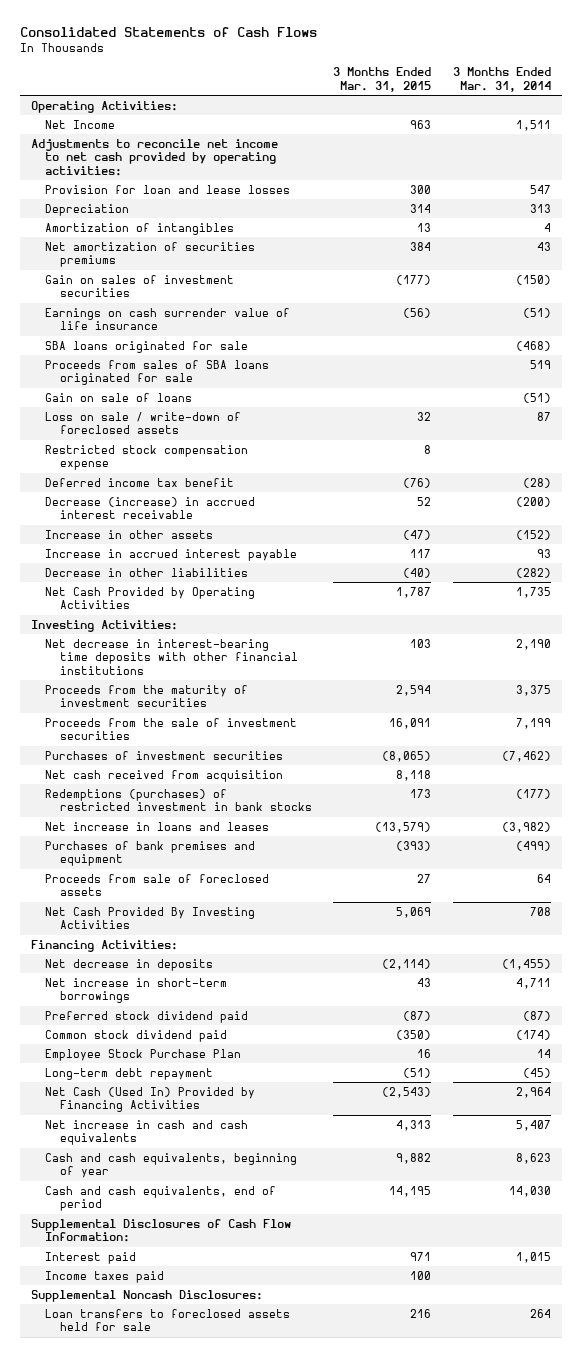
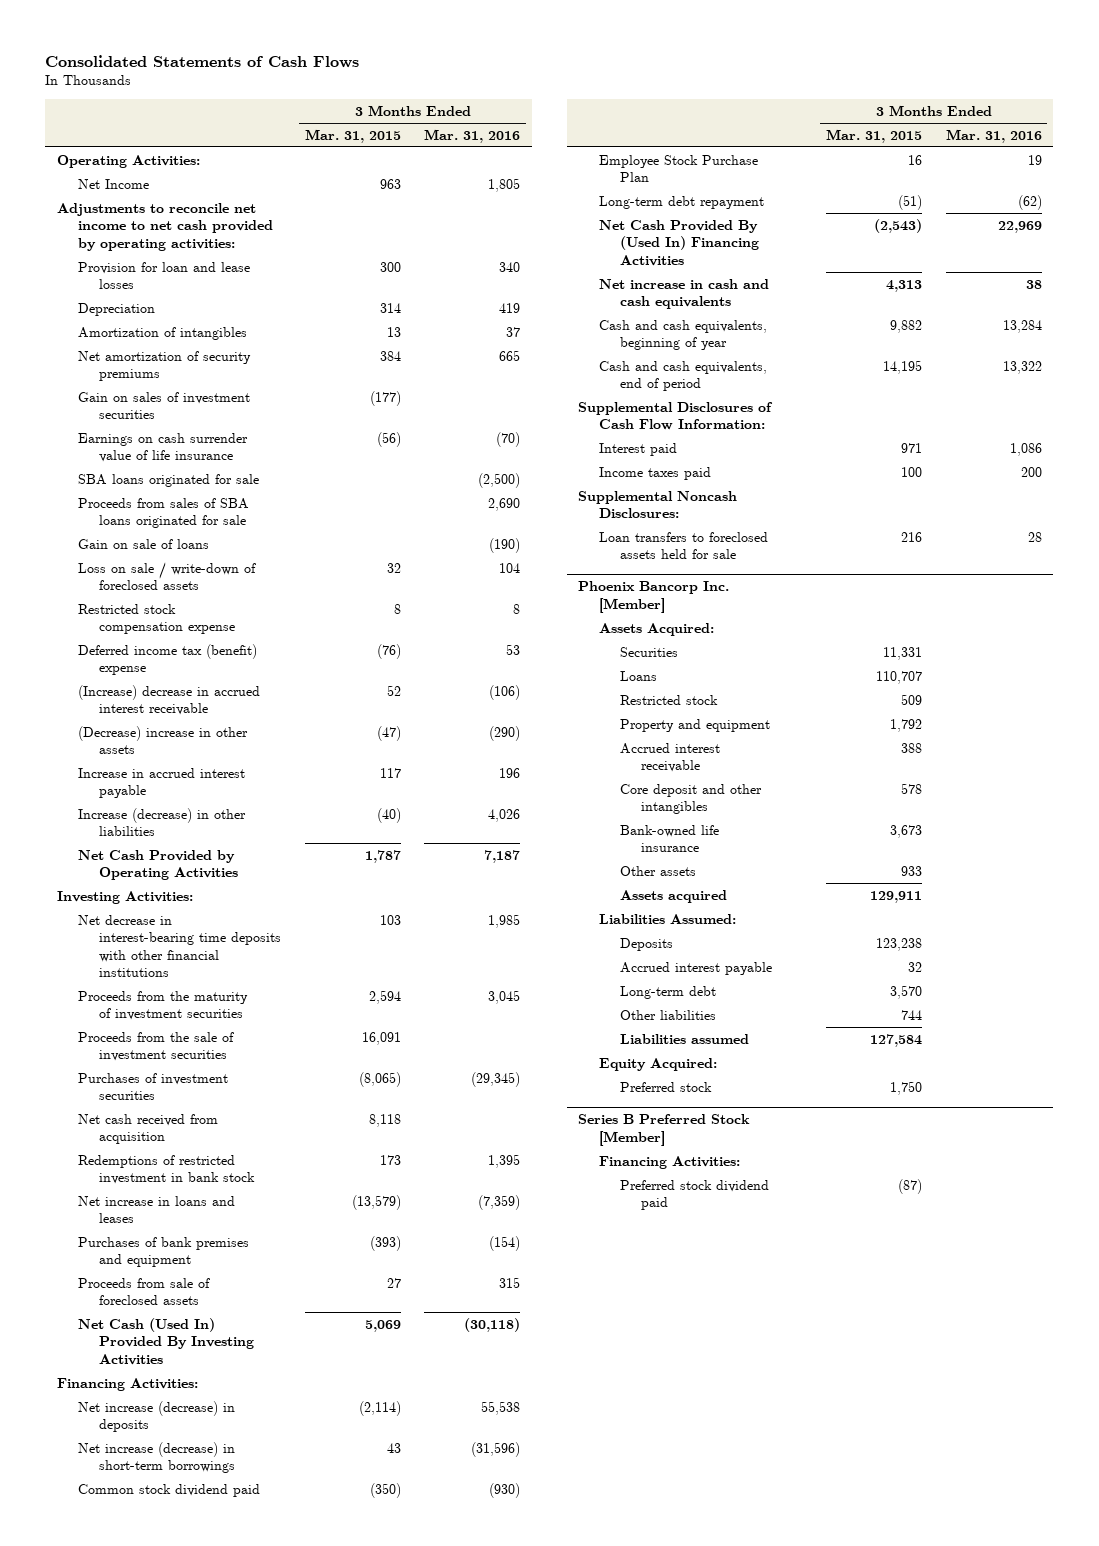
- | 3 Months Ended Mar. 31, 2015 | 3 Months Ended Mar. 31, 2014
+ | 3 Months Ended Mar. 31, 2015 | 3 Months Ended Mar. 31, 2016
- Net amortization of securities premiums | 384 | 43
+ Net amortization of security premiums | 384 | 665
- Deferred income tax benefit | (76) | (28)
- Decrease (increase) in accrued interest receivable | 52 | (200)
- Increase in other assets | (47) | (152)
+ Deferred income tax (benefit) expense | (76) | 53
+ (Increase) decrease in accrued interest receivable | 52 | (106)
+ (Decrease) increase in other assets | (47) | (290)
- Decrease in other liabilities | (40) | (282)
+ Increase (decrease) in other liabilities | (40) | 4,026
- Redemptions (purchases) of restricted investment in bank stocks | 173 | (177)
+ Redemptions of restricted investment in bank stock | 173 | 1,395
- Net Cash Provided By Investing Activities | 5,069 | 708
+ Net Cash (Used In) Provided By Investing Activities | 5,069 | (30,118)
- Net decrease in deposits | (2,114) | (1,455)
- Net increase in short-term borrowings | 43 | 4,711
- Preferred stock dividend paid | (87) | (87)
+ Net increase (decrease) in deposits | (2,114) | 55,538
+ Net increase (decrease) in short-term borrowings | 43 | (31,596)
- Net Cash (Used In) Provided by Financing Activities | (2,543) | 2,964
+ Net Cash Provided By (Used In) Financing Activities | (2,543) | 22,969
+ Phoenix Bancorp Inc. [Member]
+ Assets Acquired:
+ Securities | 11,331 |
+ Loans | 110,707 |
+ Restricted stock | 509 |
+ Property and equipment | 1,792 |
+ Accrued interest receivable | 388 |
+ Core deposit and other intangibles | 578 |
+ Bank-owned life insurance | 3,673 |
+ Other assets | 933 |
+ Assets acquired | 129,911 |
+ Liabilities Assumed:
+ Deposits | 123,238 |
+ Accrued interest payable | 32 |
+ Long-term debt | 3,570 |
+ Other liabilities | 744 |
+ Liabilities assumed | 127,584 |
+ Equity Acquired:
+ Preferred stock | 1,750 |
+ Series B Preferred Stock [Member]
+ Financing Activities:
+ Preferred stock dividend paid | (87) |

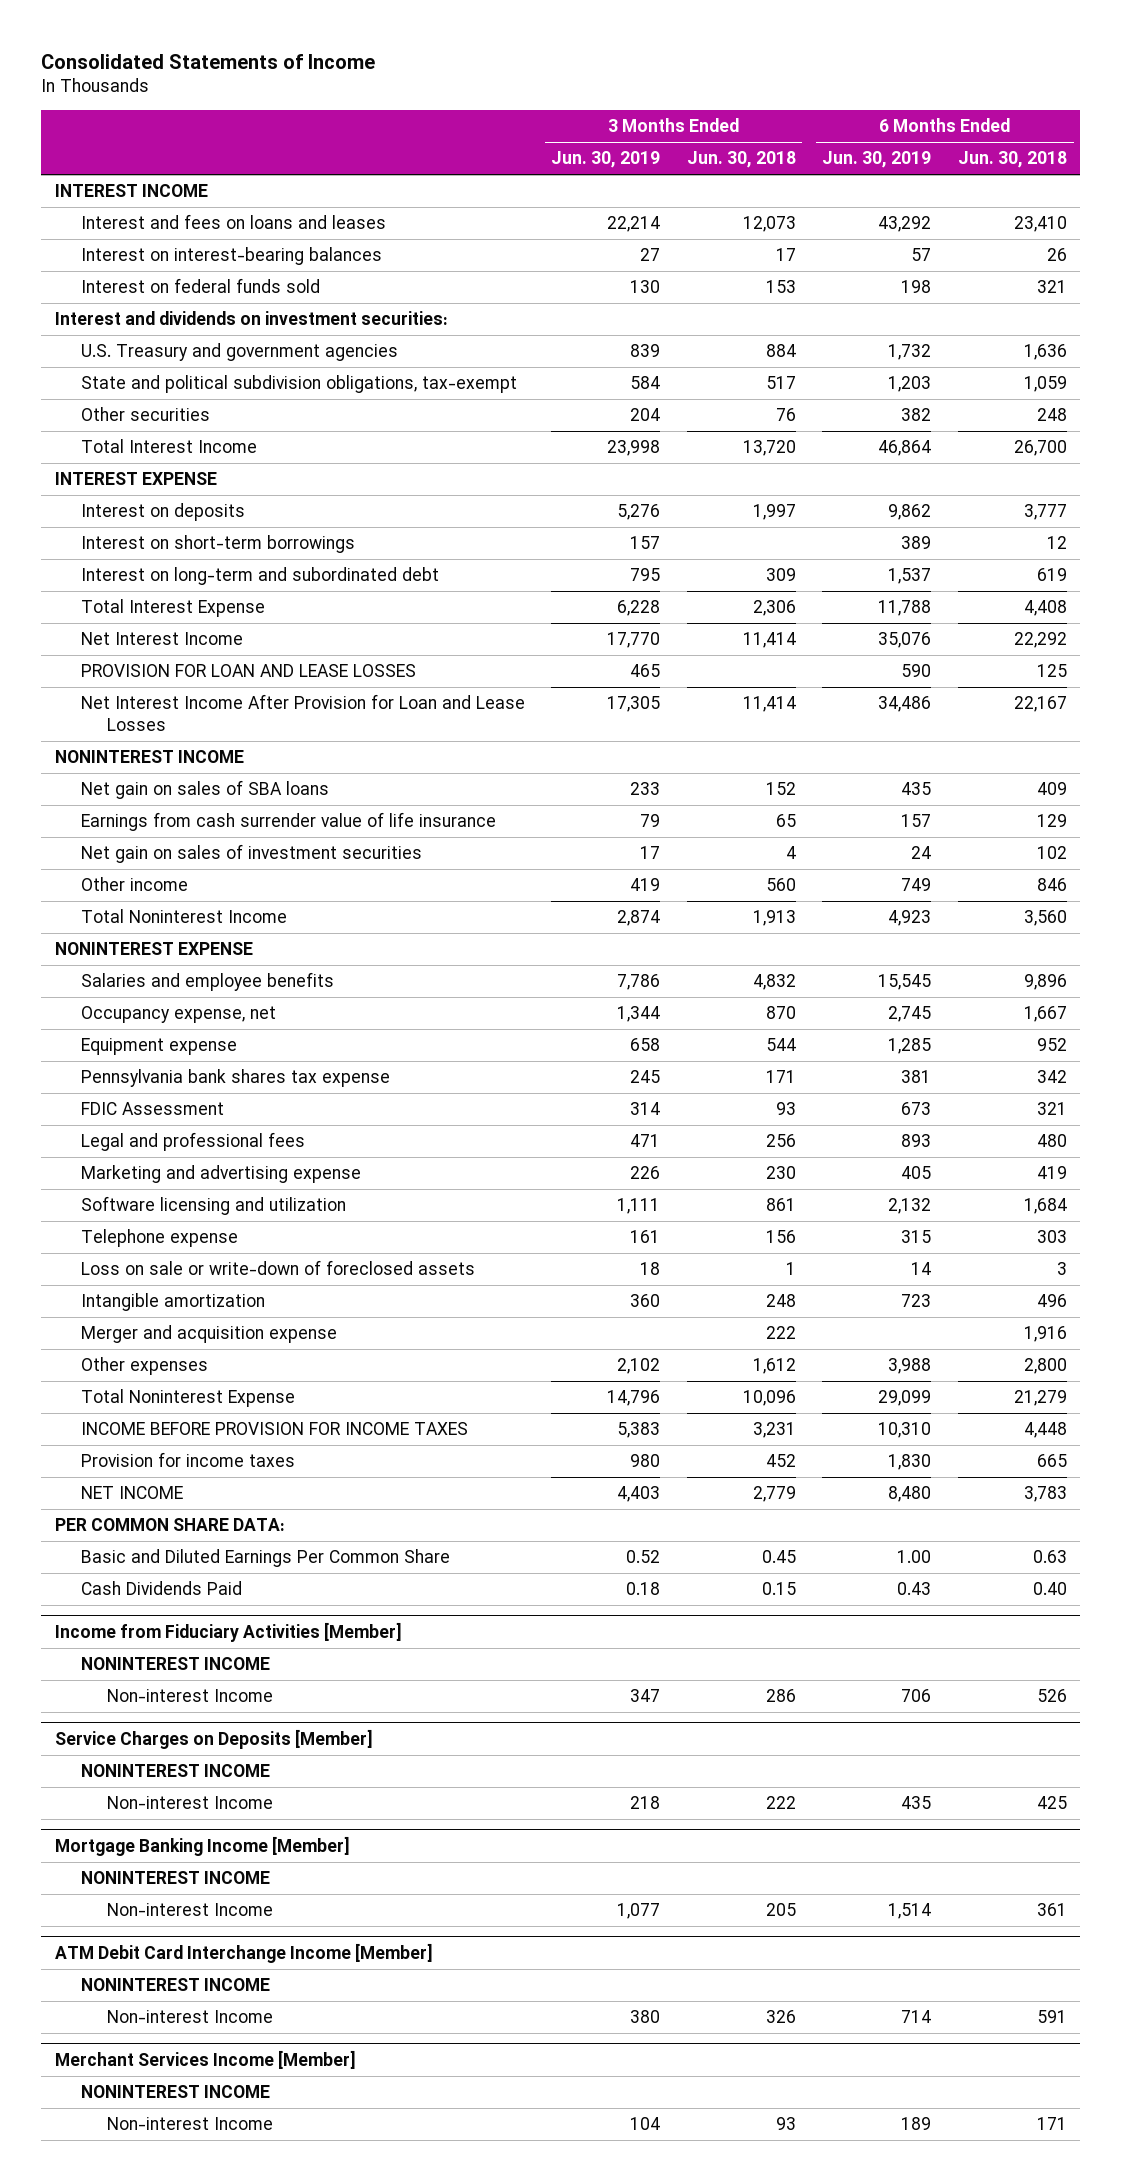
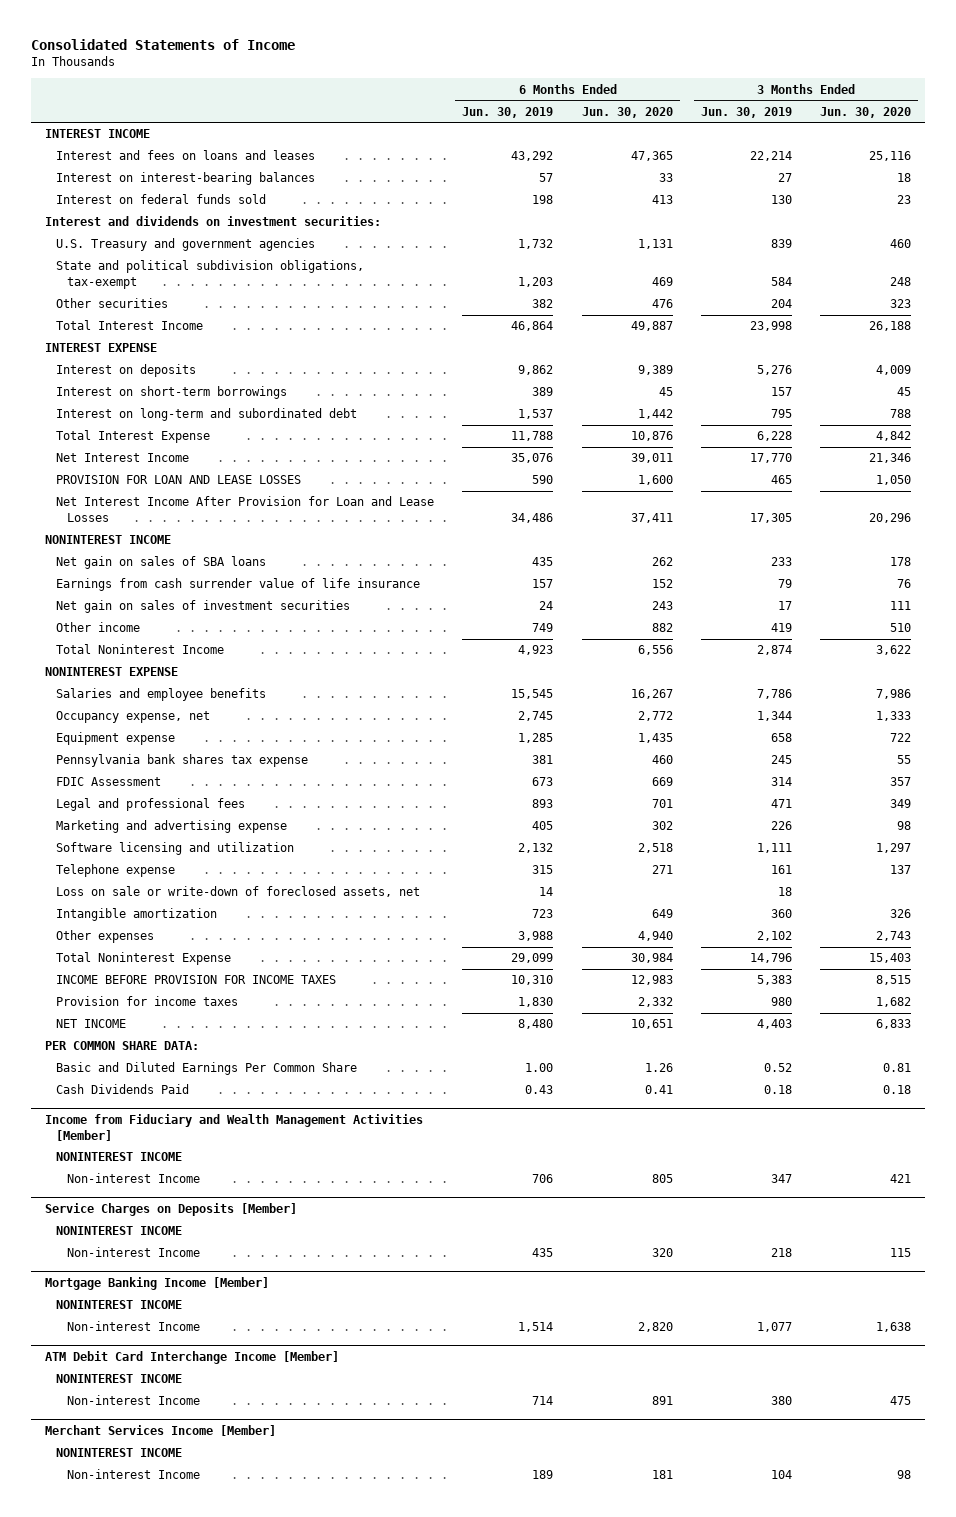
- | 3 Months Ended Jun. 30, 2019 | 3 Months Ended Jun. 30, 2018 | 6 Months Ended Jun. 30, 2019 | 6 Months Ended Jun. 30, 2018
+ | 6 Months Ended Jun. 30, 2019 | 6 Months Ended Jun. 30, 2020 | 3 Months Ended Jun. 30, 2019 | 3 Months Ended Jun. 30, 2020
- Loss on sale or write-down of foreclosed assets | 18 | 1 | 14 | 3
+ Loss on sale or write-down of foreclosed assets, net | 14 | | 18 |
- Merger and acquisition expense | | 222 | | 1,916
- Income from Fiduciary Activities [Member]
+ Income from Fiduciary and Wealth Management Activities [Member]

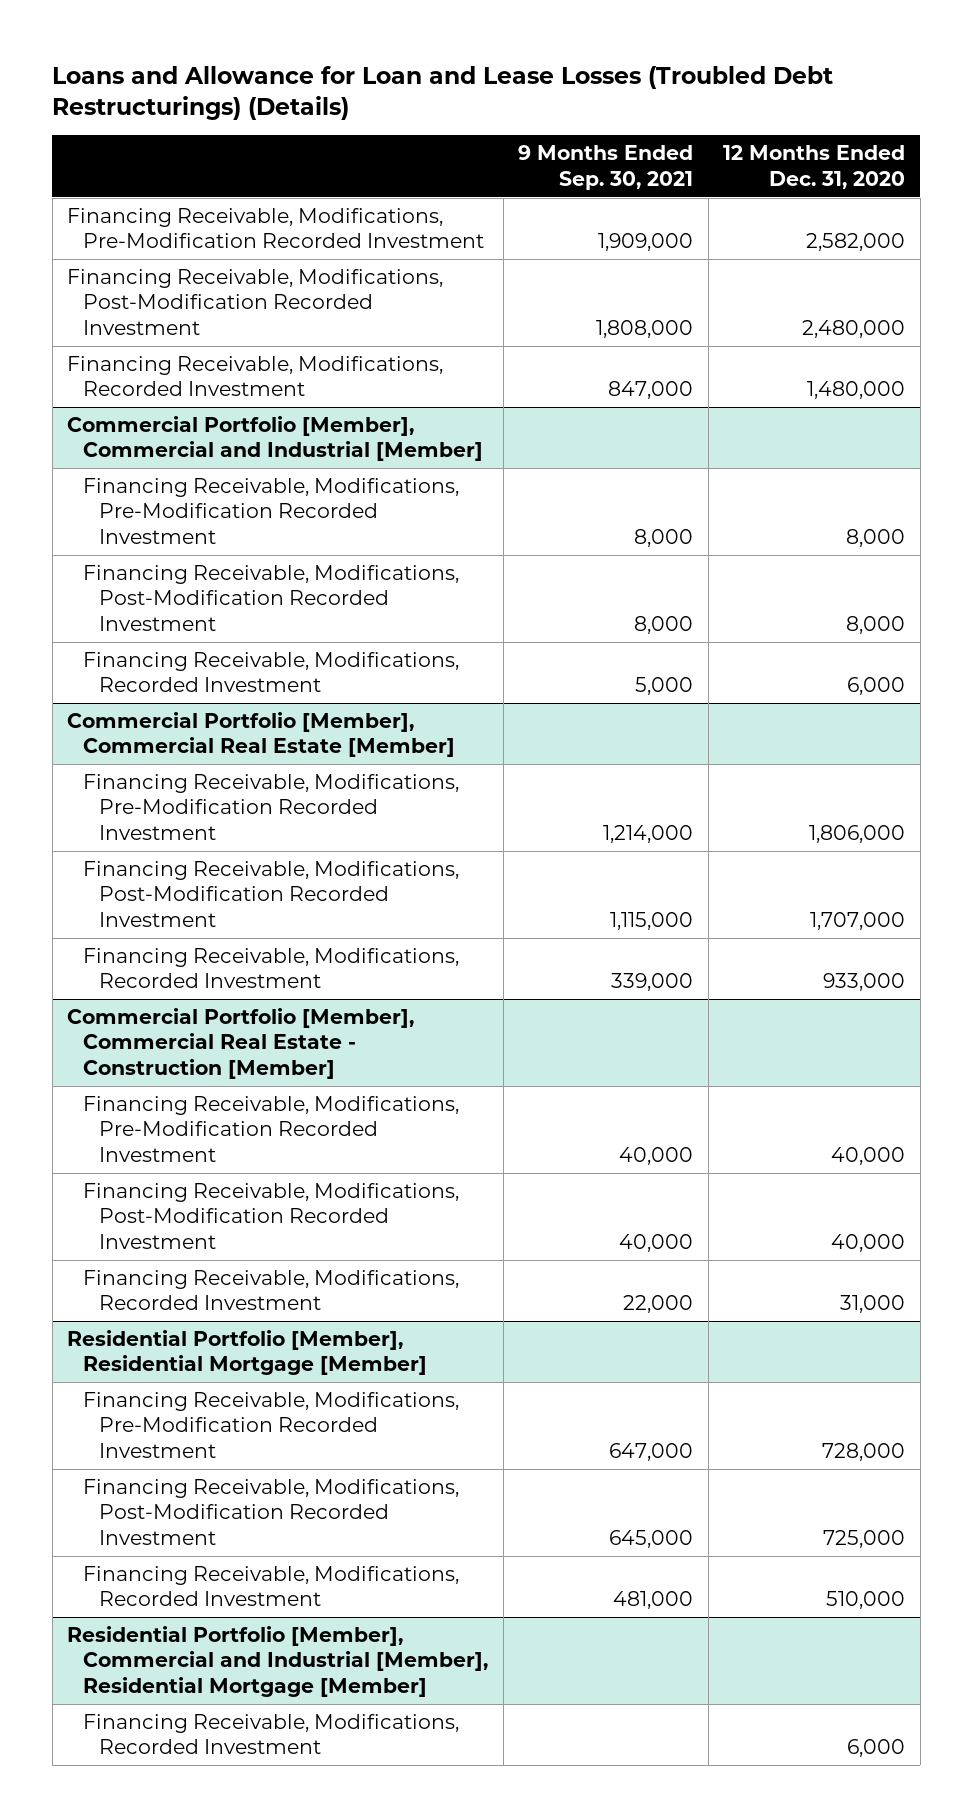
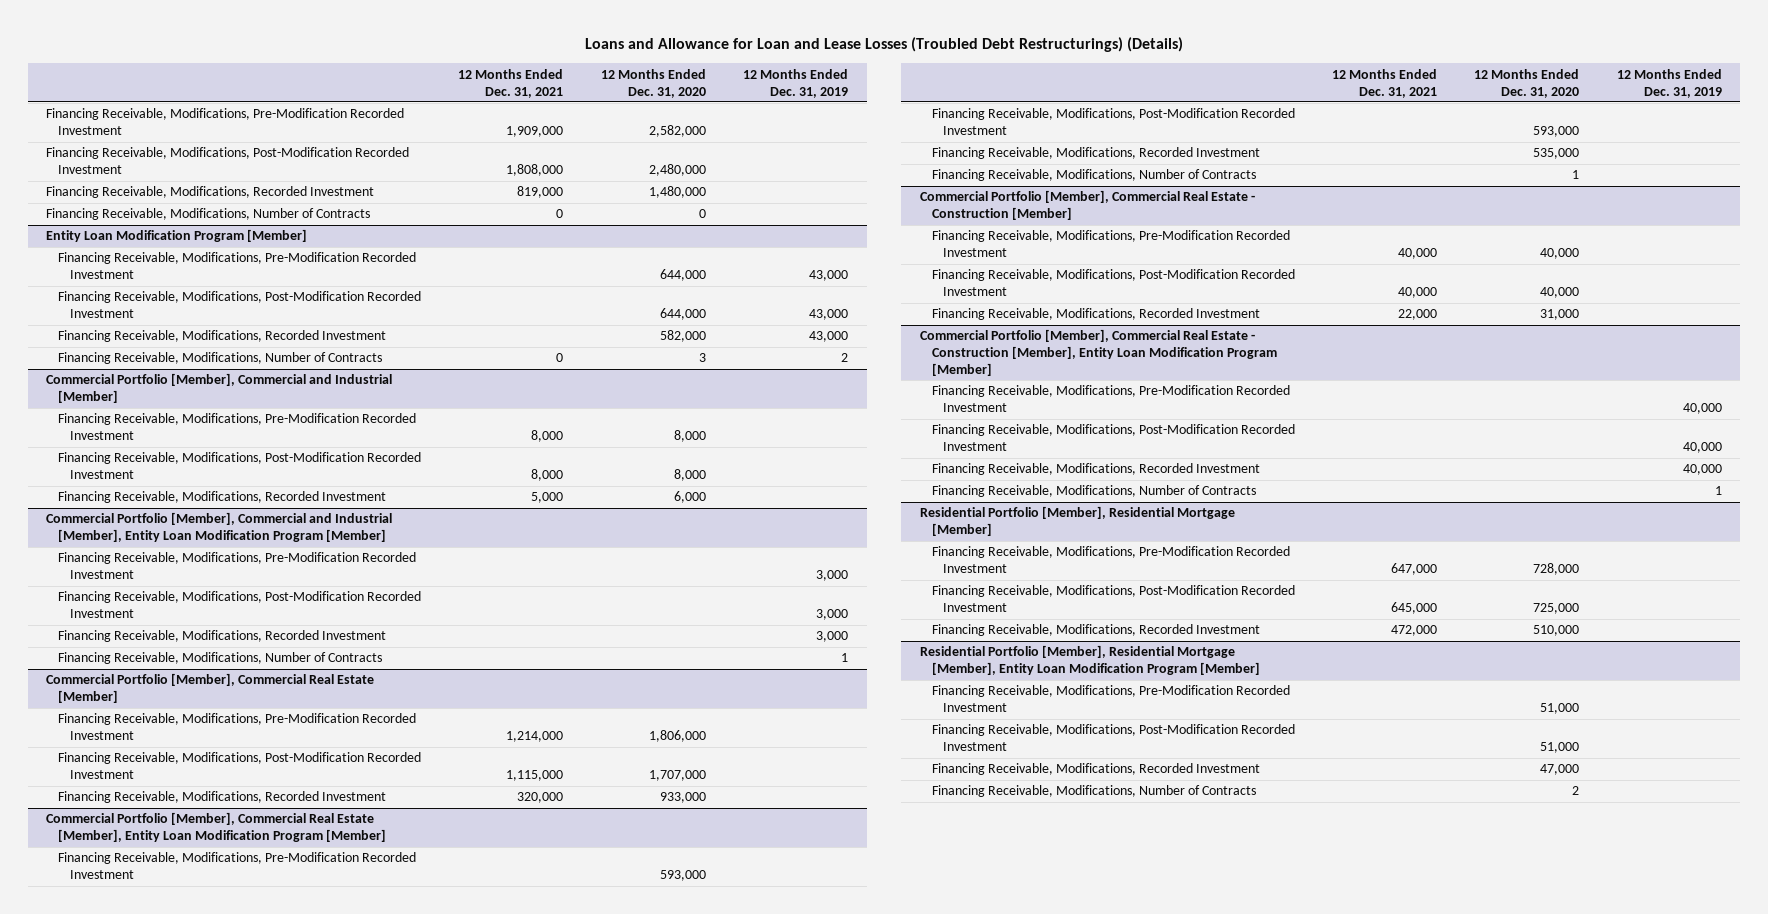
- | 9 Months Ended Sep. 30, 2021 | 12 Months Ended Dec. 31, 2020
+ | 12 Months Ended Dec. 31, 2021 | 12 Months Ended Dec. 31, 2020 | 12 Months Ended Dec. 31, 2019
+ Financing Receivable, Modifications, Number of Contracts | 0 | 0 |
+ Entity Loan Modification Program [Member]
+ Financing Receivable, Modifications, Pre-Modification Recorded Investment | | 644,000 | 43,000
+ Financing Receivable, Modifications, Post-Modification Recorded Investment | | 644,000 | 43,000
+ Financing Receivable, Modifications, Recorded Investment | | 582,000 | 43,000
+ Financing Receivable, Modifications, Number of Contracts | 0 | 3 | 2
+ Commercial Portfolio [Member], Commercial and Industrial [Member], Entity Loan Modification Program [Member]
+ Financing Receivable, Modifications, Pre-Modification Recorded Investment | | | 3,000
+ Financing Receivable, Modifications, Post-Modification Recorded Investment | | | 3,000
+ Financing Receivable, Modifications, Recorded Investment | | | 3,000
+ Financing Receivable, Modifications, Number of Contracts | | | 1
+ Commercial Portfolio [Member], Commercial Real Estate [Member], Entity Loan Modification Program [Member]
+ Financing Receivable, Modifications, Pre-Modification Recorded Investment | | 593,000 |
+ Financing Receivable, Modifications, Post-Modification Recorded Investment | | 593,000 |
+ Financing Receivable, Modifications, Recorded Investment | | 535,000 |
+ Financing Receivable, Modifications, Number of Contracts | | 1 |
+ Commercial Portfolio [Member], Commercial Real Estate - Construction [Member], Entity Loan Modification Program [Member]
+ Financing Receivable, Modifications, Pre-Modification Recorded Investment | | | 40,000
+ Financing Receivable, Modifications, Post-Modification Recorded Investment | | | 40,000
+ Financing Receivable, Modifications, Recorded Investment | | | 40,000
+ Financing Receivable, Modifications, Number of Contracts | | | 1
- Residential Portfolio [Member], Commercial and Industrial [Member], Residential Mortgage [Member]
- Financing Receivable, Modifications, Recorded Investment | | 6,000
+ Residential Portfolio [Member], Residential Mortgage [Member], Entity Loan Modification Program [Member]
+ Financing Receivable, Modifications, Pre-Modification Recorded Investment | | 51,000 |
+ Financing Receivable, Modifications, Post-Modification Recorded Investment | | 51,000 |
+ Financing Receivable, Modifications, Recorded Investment | | 47,000 |
+ Financing Receivable, Modifications, Number of Contracts | | 2 |

